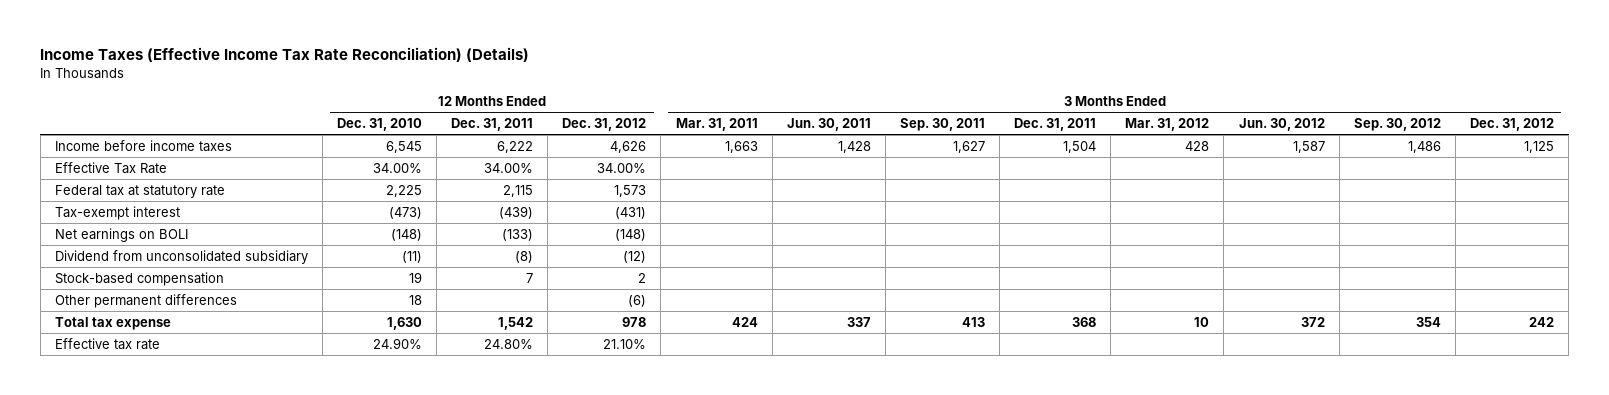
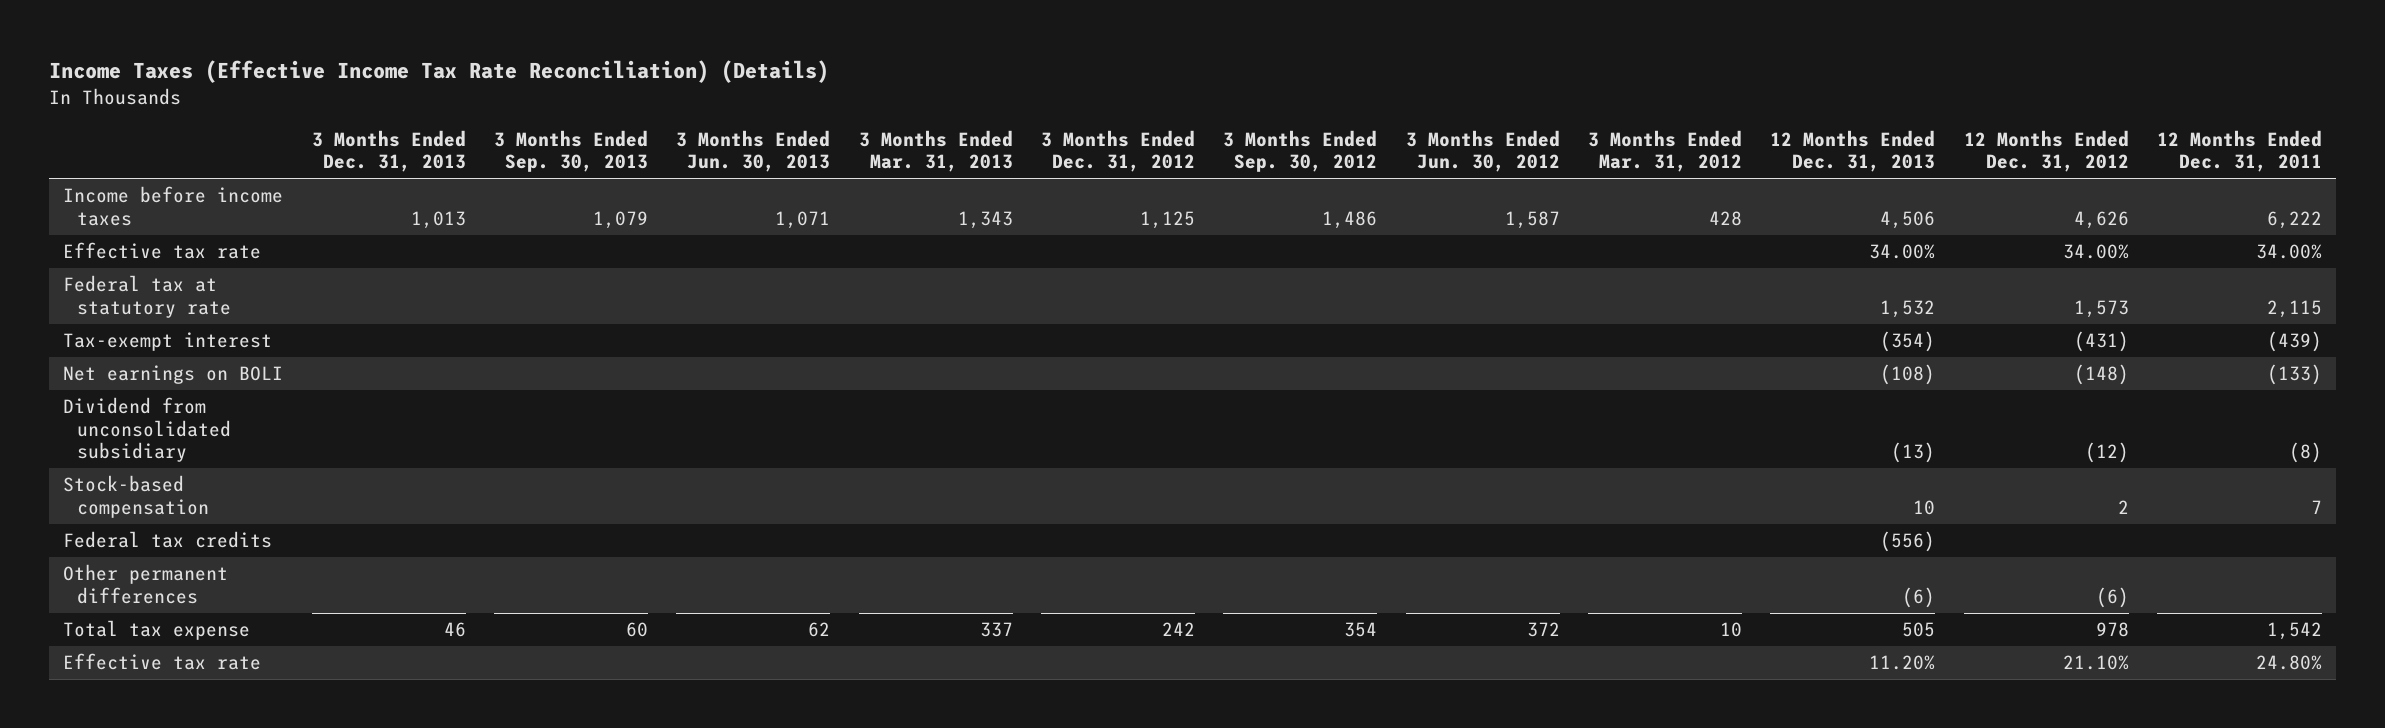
- | 12 Months Ended Dec. 31, 2010 | 12 Months Ended Dec. 31, 2011 | 12 Months Ended Dec. 31, 2012 | 3 Months Ended Mar. 31, 2011 | 3 Months Ended Jun. 30, 2011 | 3 Months Ended Sep. 30, 2011 | 3 Months Ended Dec. 31, 2011 | 3 Months Ended Mar. 31, 2012 | 3 Months Ended Jun. 30, 2012 | 3 Months Ended Sep. 30, 2012 | 3 Months Ended Dec. 31, 2012
+ | 3 Months Ended Dec. 31, 2013 | 3 Months Ended Sep. 30, 2013 | 3 Months Ended Jun. 30, 2013 | 3 Months Ended Mar. 31, 2013 | 3 Months Ended Dec. 31, 2012 | 3 Months Ended Sep. 30, 2012 | 3 Months Ended Jun. 30, 2012 | 3 Months Ended Mar. 31, 2012 | 12 Months Ended Dec. 31, 2013 | 12 Months Ended Dec. 31, 2012 | 12 Months Ended Dec. 31, 2011
- Effective Tax Rate | 34.00% | 34.00% | 34.00% | | | | | | | |
+ Effective tax rate | | | | | | | | | 34.00% | 34.00% | 34.00%
+ Federal tax credits | | | | | | | | | (556) | |

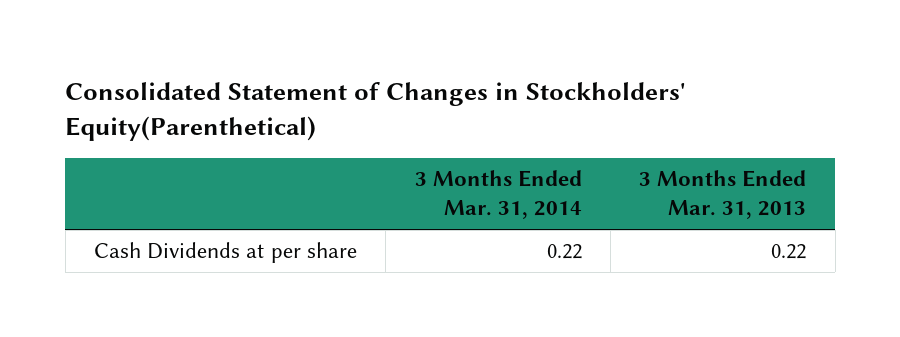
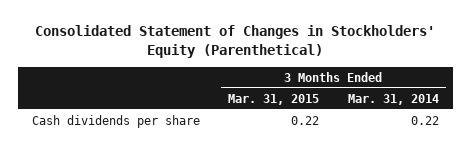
- Consolidated Statement of Changes in Stockholders' Equity(Parenthetical)
+ Consolidated Statement of Changes in Stockholders' Equity (Parenthetical)
- | 3 Months Ended Mar. 31, 2014 | 3 Months Ended Mar. 31, 2013
+ | 3 Months Ended Mar. 31, 2015 | 3 Months Ended Mar. 31, 2014
- Cash Dividends at per share | 0.22 | 0.22
+ Cash dividends per share | 0.22 | 0.22

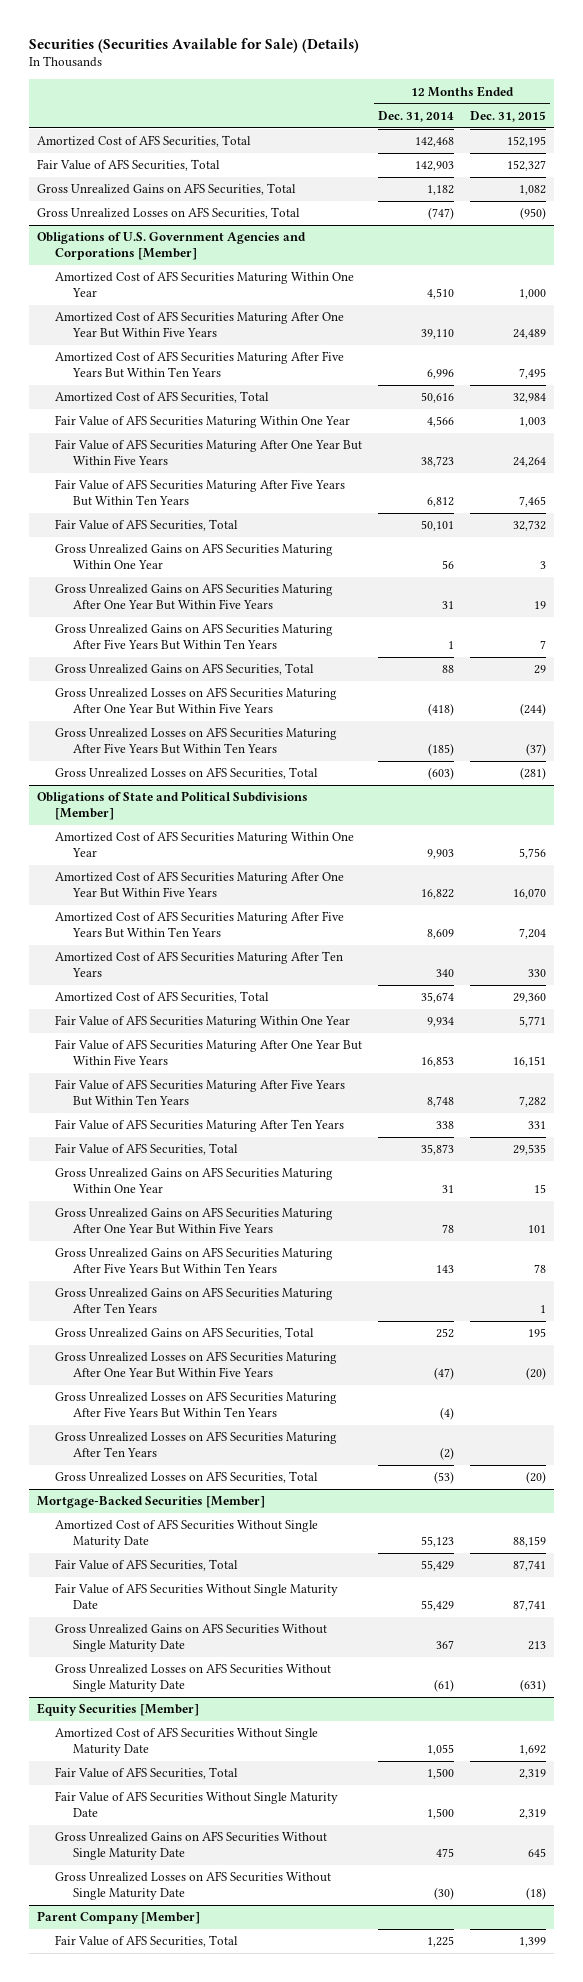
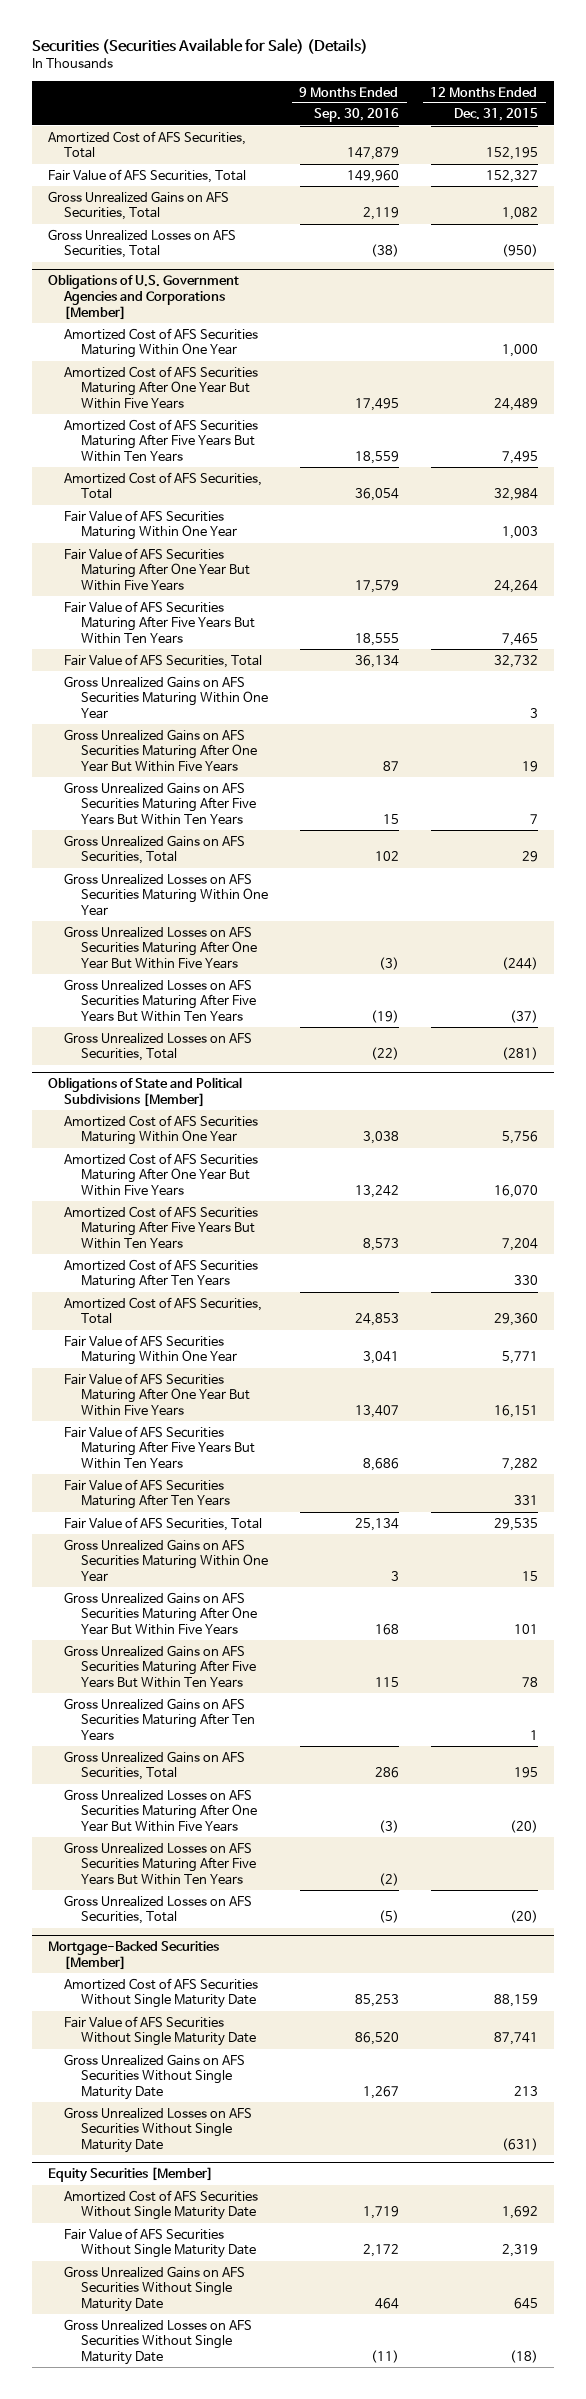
- | 12 Months Ended Dec. 31, 2014 | 12 Months Ended Dec. 31, 2015
+ | 9 Months Ended Sep. 30, 2016 | 12 Months Ended Dec. 31, 2015
@ Obligations of U.S. Government Agencies and Corporations [Member]
+ Gross Unrealized Losses on AFS Securities Maturing Within One Year
@ Obligations of State and Political Subdivisions [Member]
- Gross Unrealized Losses on AFS Securities Maturing After Ten Years | (2) |
@ Mortgage-Backed Securities [Member]
- Fair Value of AFS Securities, Total | 55,429 | 87,741
@ Equity Securities [Member]
- Fair Value of AFS Securities, Total | 1,500 | 2,319
- Parent Company [Member]
- Fair Value of AFS Securities, Total | 1,225 | 1,399

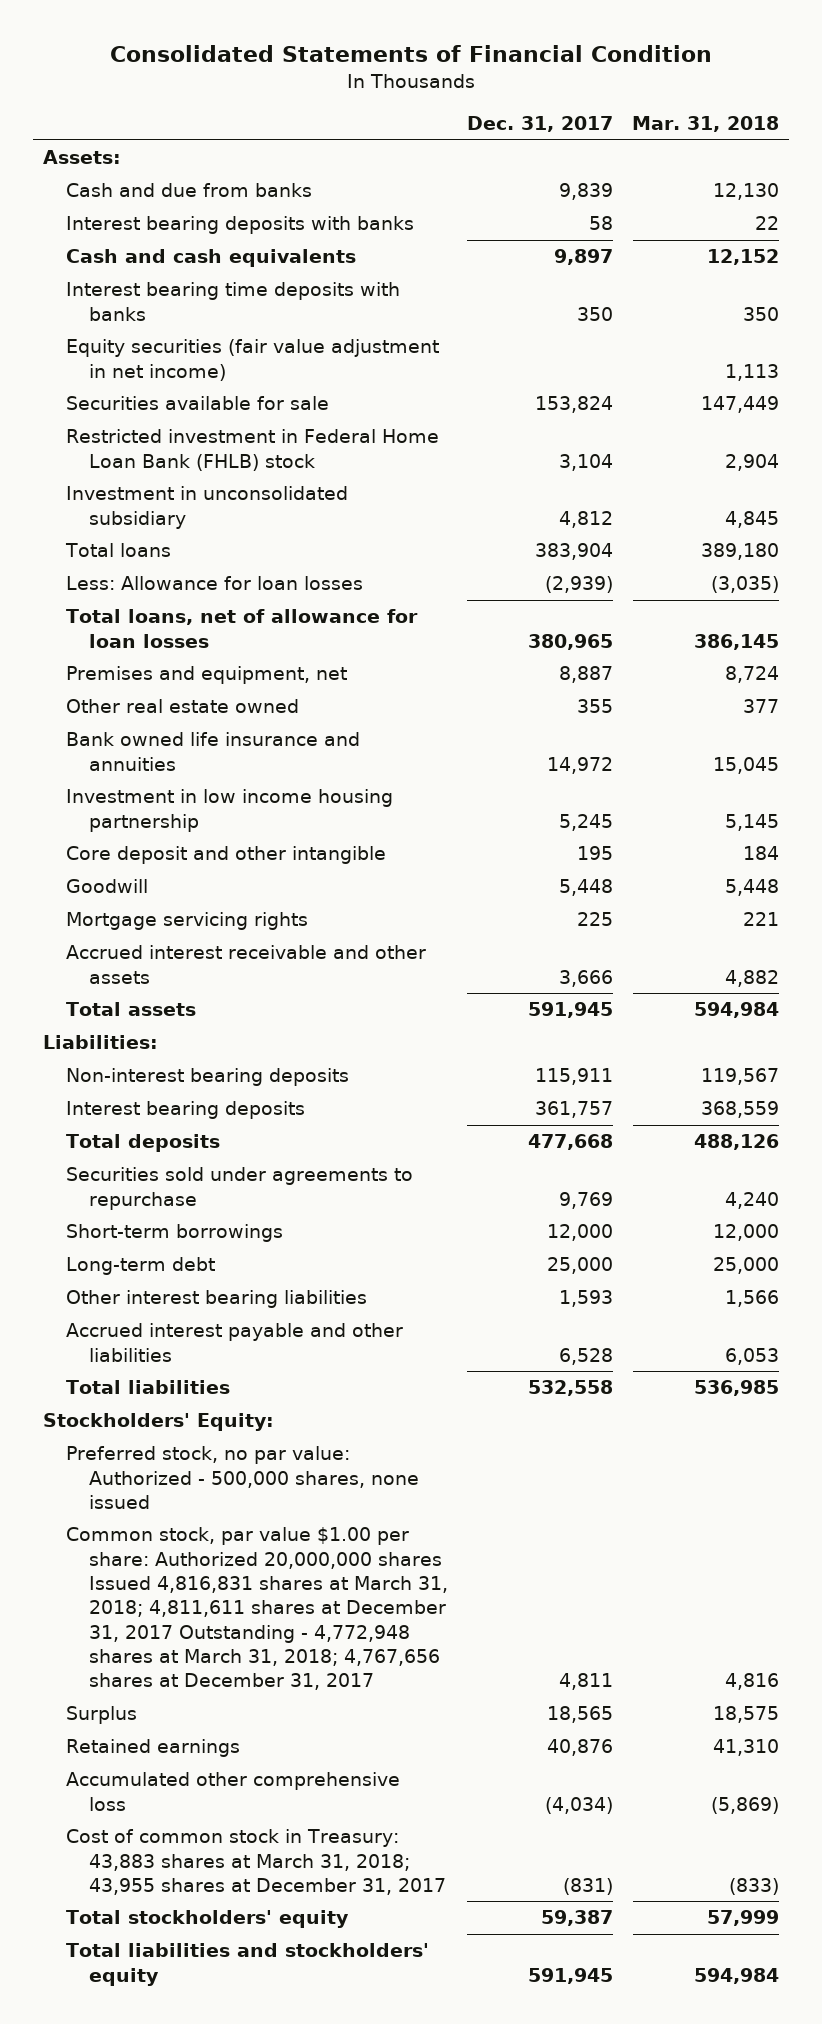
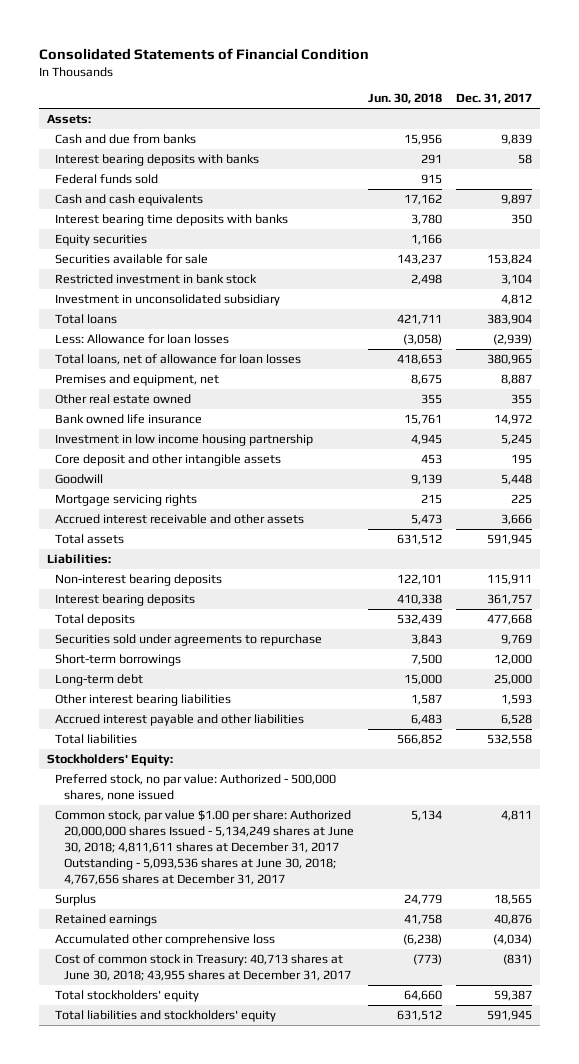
- | Dec. 31, 2017 | Mar. 31, 2018
+ | Jun. 30, 2018 | Dec. 31, 2017
+ Federal funds sold | 915 |
- Equity securities (fair value adjustment in net income) | | 1,113
+ Equity securities | 1,166 |
- Restricted investment in Federal Home Loan Bank (FHLB) stock | 3,104 | 2,904
+ Restricted investment in bank stock | 2,498 | 3,104
- Bank owned life insurance and annuities | 14,972 | 15,045
+ Bank owned life insurance | 15,761 | 14,972
- Core deposit and other intangible | 195 | 184
+ Core deposit and other intangible assets | 453 | 195
- Common stock, par value $1.00 per share: Authorized 20,000,000 shares Issued 4,816,831 shares at March 31, 2018; 4,811,611 shares at December 31, 2017 Outstanding - 4,772,948 shares at March 31, 2018; 4,767,656 shares at December 31, 2017 | 4,811 | 4,816
+ Common stock, par value $1.00 per share: Authorized 20,000,000 shares Issued - 5,134,249 shares at June 30, 2018; 4,811,611 shares at December 31, 2017 Outstanding - 5,093,536 shares at June 30, 2018; 4,767,656 shares at December 31, 2017 | 5,134 | 4,811
- Cost of common stock in Treasury: 43,883 shares at March 31, 2018; 43,955 shares at December 31, 2017 | (831) | (833)
+ Cost of common stock in Treasury: 40,713 shares at June 30, 2018; 43,955 shares at December 31, 2017 | (773) | (831)

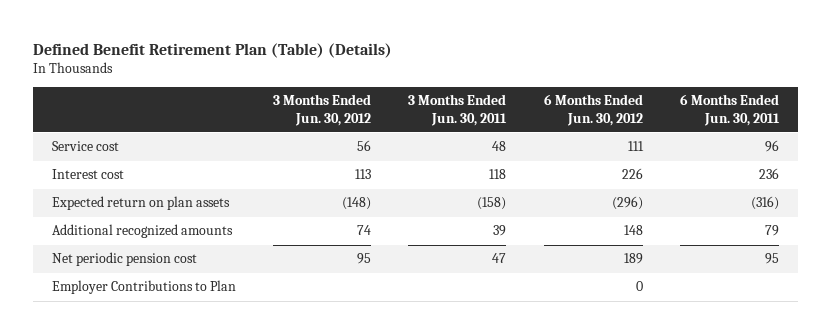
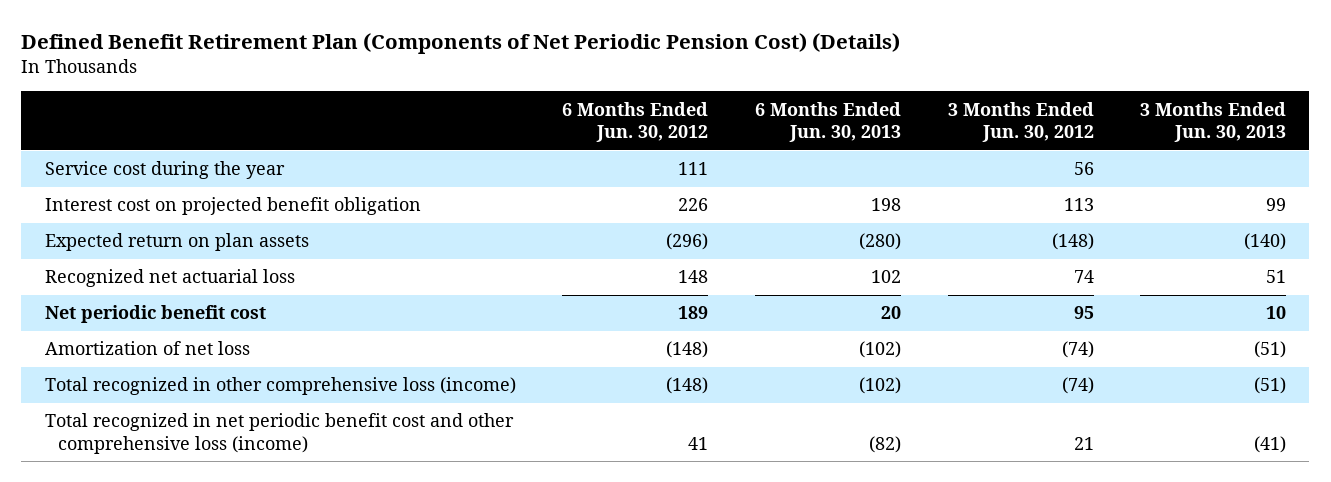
- Defined Benefit Retirement Plan (Table) (Details)
+ Defined Benefit Retirement Plan (Components of Net Periodic Pension Cost) (Details)
- | 3 Months Ended Jun. 30, 2012 | 3 Months Ended Jun. 30, 2011 | 6 Months Ended Jun. 30, 2012 | 6 Months Ended Jun. 30, 2011
+ | 6 Months Ended Jun. 30, 2012 | 6 Months Ended Jun. 30, 2013 | 3 Months Ended Jun. 30, 2012 | 3 Months Ended Jun. 30, 2013
- Service cost | 56 | 48 | 111 | 96
- Interest cost | 113 | 118 | 226 | 236
+ Service cost during the year | 111 | | 56 |
+ Interest cost on projected benefit obligation | 226 | 198 | 113 | 99
- Additional recognized amounts | 74 | 39 | 148 | 79
- Net periodic pension cost | 95 | 47 | 189 | 95
- Employer Contributions to Plan | | | 0 |
+ Recognized net actuarial loss | 148 | 102 | 74 | 51
+ Net periodic benefit cost | 189 | 20 | 95 | 10
+ Amortization of net loss | (148) | (102) | (74) | (51)
+ Total recognized in other comprehensive loss (income) | (148) | (102) | (74) | (51)
+ Total recognized in net periodic benefit cost and other comprehensive loss (income) | 41 | (82) | 21 | (41)

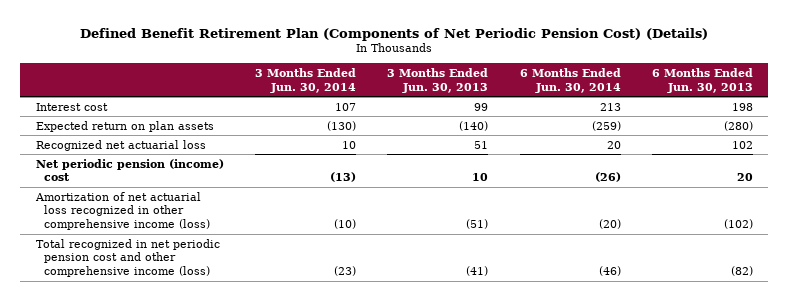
- | 6 Months Ended Jun. 30, 2012 | 6 Months Ended Jun. 30, 2013 | 3 Months Ended Jun. 30, 2012 | 3 Months Ended Jun. 30, 2013
+ | 3 Months Ended Jun. 30, 2014 | 3 Months Ended Jun. 30, 2013 | 6 Months Ended Jun. 30, 2014 | 6 Months Ended Jun. 30, 2013
- Service cost during the year | 111 | | 56 |
- Interest cost on projected benefit obligation | 226 | 198 | 113 | 99
+ Interest cost | 107 | 99 | 213 | 198
- Net periodic benefit cost | 189 | 20 | 95 | 10
- Amortization of net loss | (148) | (102) | (74) | (51)
- Total recognized in other comprehensive loss (income) | (148) | (102) | (74) | (51)
- Total recognized in net periodic benefit cost and other comprehensive loss (income) | 41 | (82) | 21 | (41)
+ Net periodic pension (income) cost | (13) | 10 | (26) | 20
+ Amortization of net actuarial loss recognized in other comprehensive income (loss) | (10) | (51) | (20) | (102)
+ Total recognized in net periodic pension cost and other comprehensive income (loss) | (23) | (41) | (46) | (82)

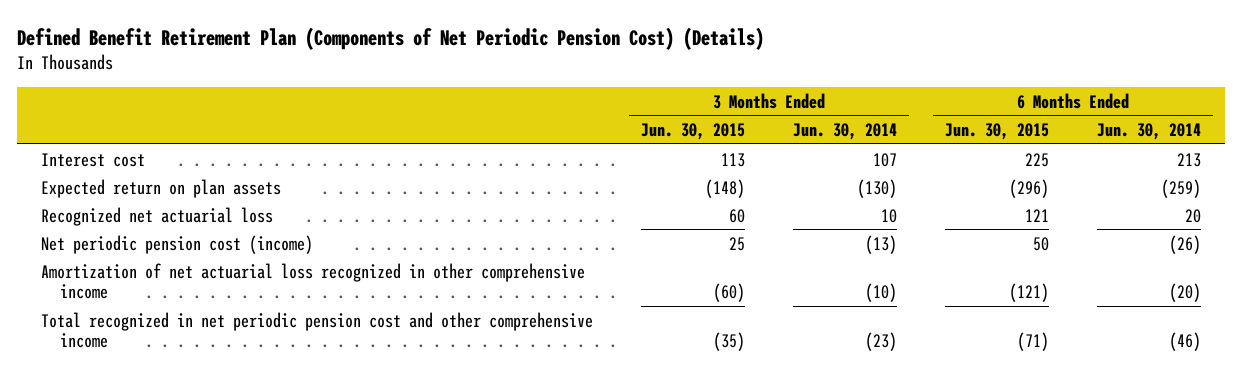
- | 3 Months Ended Jun. 30, 2014 | 3 Months Ended Jun. 30, 2013 | 6 Months Ended Jun. 30, 2014 | 6 Months Ended Jun. 30, 2013
+ | 3 Months Ended Jun. 30, 2015 | 3 Months Ended Jun. 30, 2014 | 6 Months Ended Jun. 30, 2015 | 6 Months Ended Jun. 30, 2014
- Net periodic pension (income) cost | (13) | 10 | (26) | 20
- Amortization of net actuarial loss recognized in other comprehensive income (loss) | (10) | (51) | (20) | (102)
- Total recognized in net periodic pension cost and other comprehensive income (loss) | (23) | (41) | (46) | (82)
+ Net periodic pension cost (income) | 25 | (13) | 50 | (26)
+ Amortization of net actuarial loss recognized in other comprehensive income | (60) | (10) | (121) | (20)
+ Total recognized in net periodic pension cost and other comprehensive income | (35) | (23) | (71) | (46)

